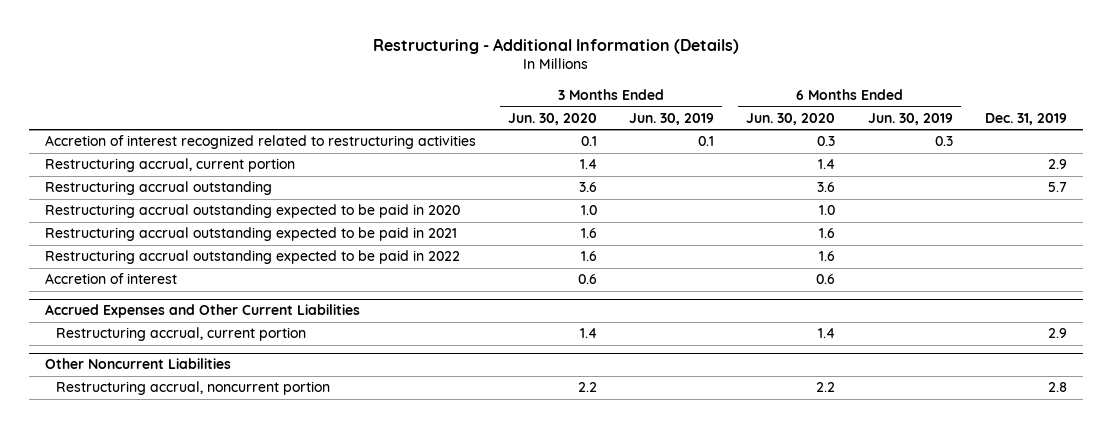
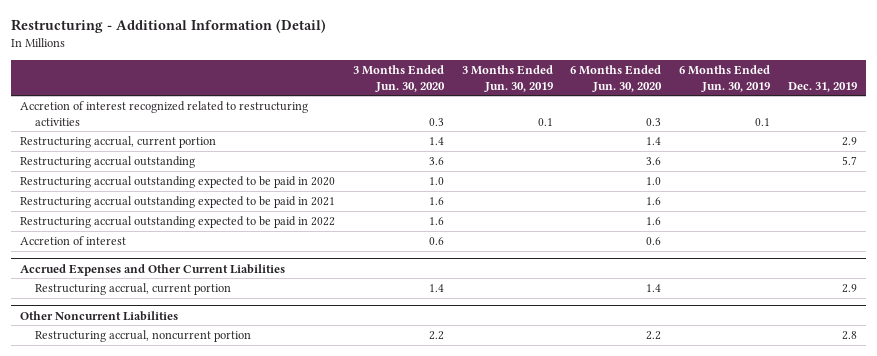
- Restructuring - Additional Information (Details)
+ Restructuring - Additional Information (Detail)
- Accretion of interest recognized related to restructuring activities | 0.1 | 0.1 | 0.3 | 0.3 |
+ Accretion of interest recognized related to restructuring activities | 0.3 | 0.1 | 0.3 | 0.1 |

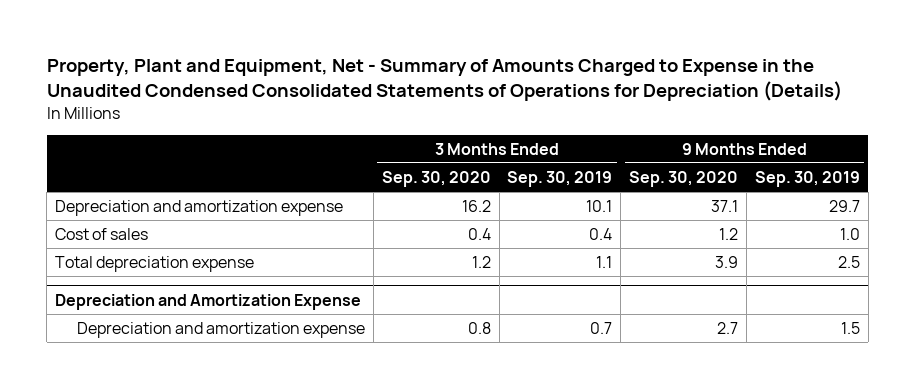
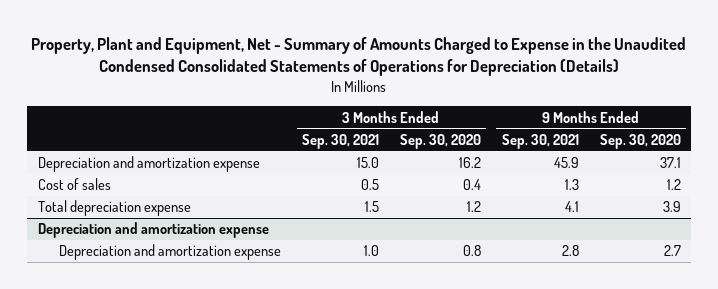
- | 3 Months Ended Sep. 30, 2020 | 3 Months Ended Sep. 30, 2019 | 9 Months Ended Sep. 30, 2020 | 9 Months Ended Sep. 30, 2019
+ | 3 Months Ended Sep. 30, 2021 | 3 Months Ended Sep. 30, 2020 | 9 Months Ended Sep. 30, 2021 | 9 Months Ended Sep. 30, 2020
- Depreciation and Amortization Expense
+ Depreciation and amortization expense

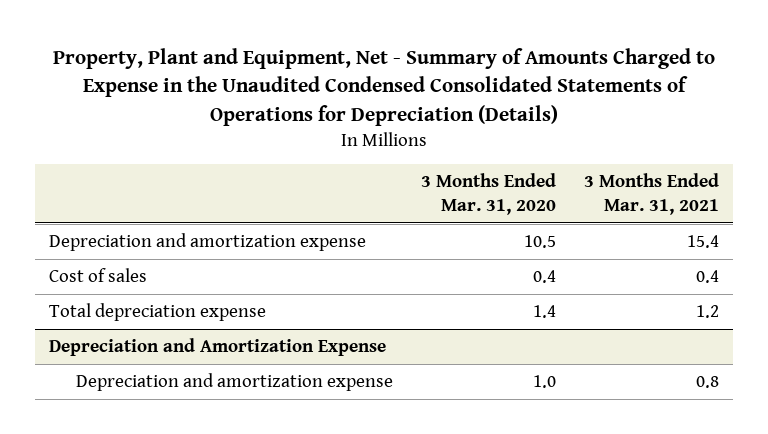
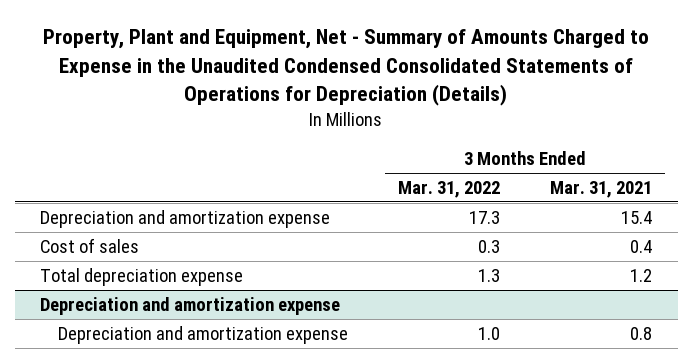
- | 3 Months Ended Mar. 31, 2020 | 3 Months Ended Mar. 31, 2021
+ | 3 Months Ended Mar. 31, 2022 | 3 Months Ended Mar. 31, 2021
- Depreciation and Amortization Expense
+ Depreciation and amortization expense

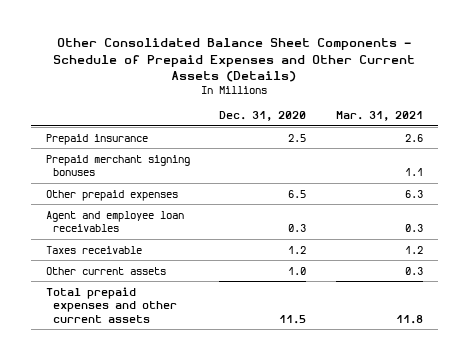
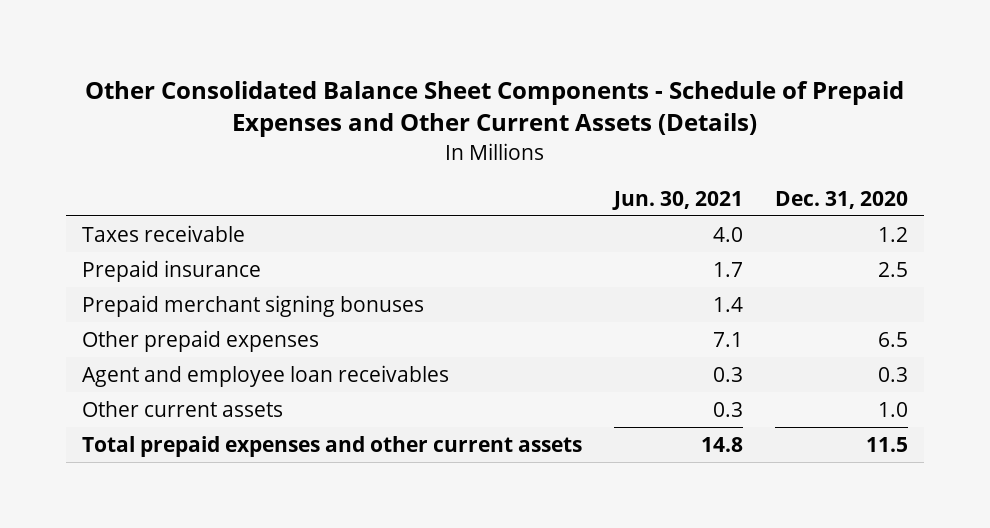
- | Dec. 31, 2020 | Mar. 31, 2021
+ | Jun. 30, 2021 | Dec. 31, 2020
moved up: Taxes receivable | 4.0 | 1.2

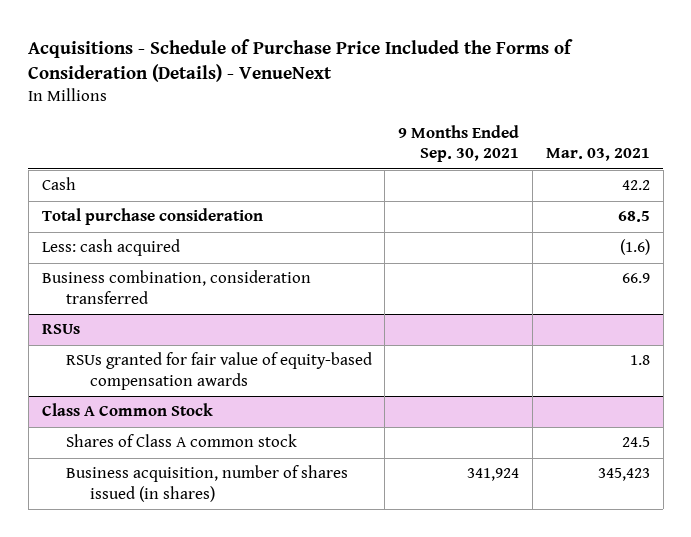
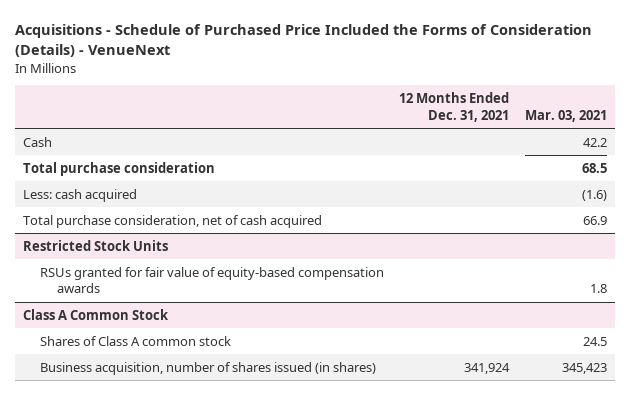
- Acquisitions - Schedule of Purchase Price Included the Forms of Consideration (Details) - VenueNext
+ Acquisitions - Schedule of Purchased Price Included the Forms of Consideration (Details) - VenueNext
- | 9 Months Ended Sep. 30, 2021 | Mar. 03, 2021
+ | 12 Months Ended Dec. 31, 2021 | Mar. 03, 2021
- Business combination, consideration transferred | | 66.9
- RSUs
+ Total purchase consideration, net of cash acquired | | 66.9
+ Restricted Stock Units

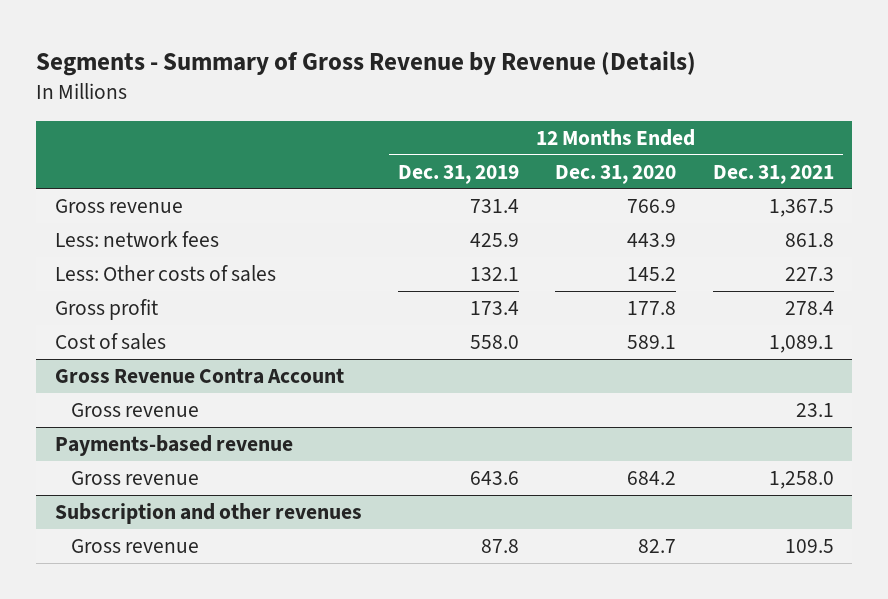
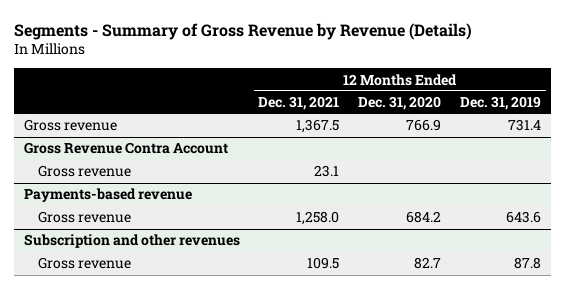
- | 12 Months Ended Dec. 31, 2019 | 12 Months Ended Dec. 31, 2020 | 12 Months Ended Dec. 31, 2021
+ | 12 Months Ended Dec. 31, 2021 | 12 Months Ended Dec. 31, 2020 | 12 Months Ended Dec. 31, 2019
- Less: network fees | 425.9 | 443.9 | 861.8
- Less: Other costs of sales | 132.1 | 145.2 | 227.3
- Gross profit | 173.4 | 177.8 | 278.4
- Cost of sales | 558.0 | 589.1 | 1,089.1

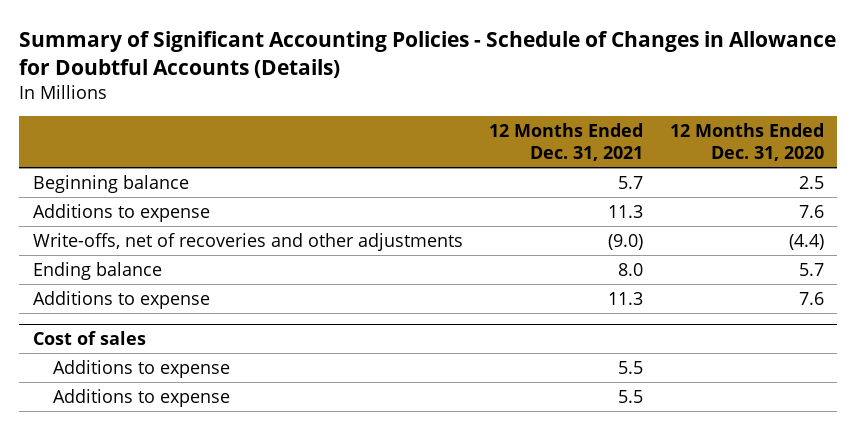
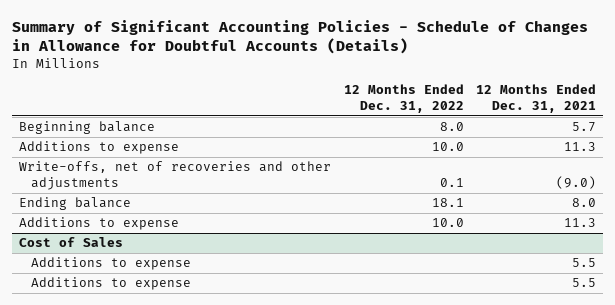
- | 12 Months Ended Dec. 31, 2021 | 12 Months Ended Dec. 31, 2020
+ | 12 Months Ended Dec. 31, 2022 | 12 Months Ended Dec. 31, 2021
- Cost of sales
+ Cost of Sales

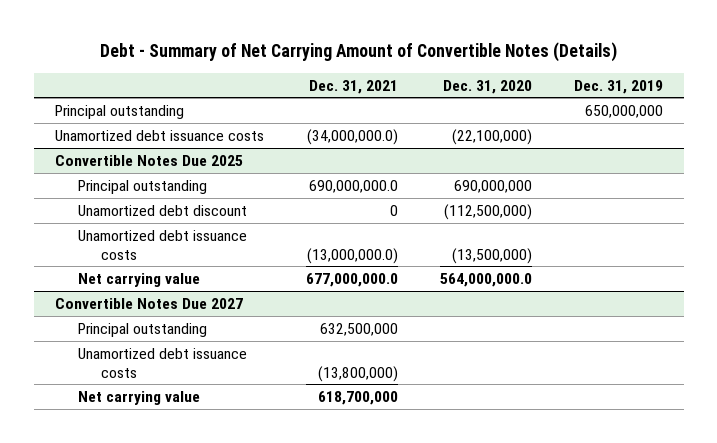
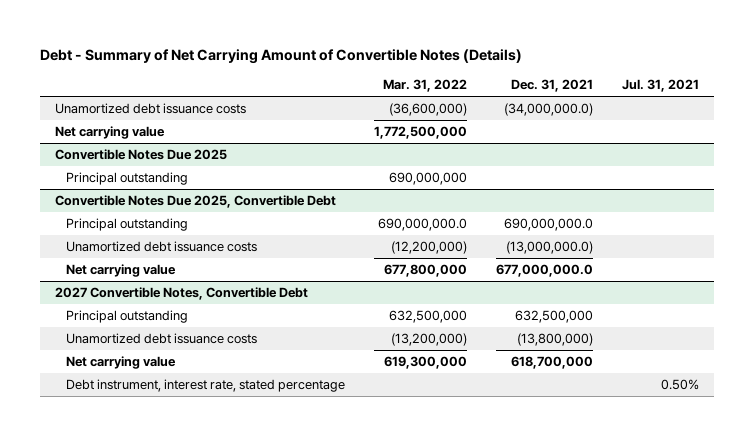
- | Dec. 31, 2021 | Dec. 31, 2020 | Dec. 31, 2019
+ | Mar. 31, 2022 | Dec. 31, 2021 | Jul. 31, 2021
- Principal outstanding | | | 650,000,000
+ Net carrying value | 1,772,500,000 | |
@ Convertible Notes Due 2025
+ Principal outstanding | 690,000,000 | |
+ Convertible Notes Due 2025, Convertible Debt
@ Convertible Notes Due 2025
- Unamortized debt discount | 0 | (112,500,000) |
- Convertible Notes Due 2027
+ 2027 Convertible Notes, Convertible Debt
+ Debt instrument, interest rate, stated percentage | | | 0.50%

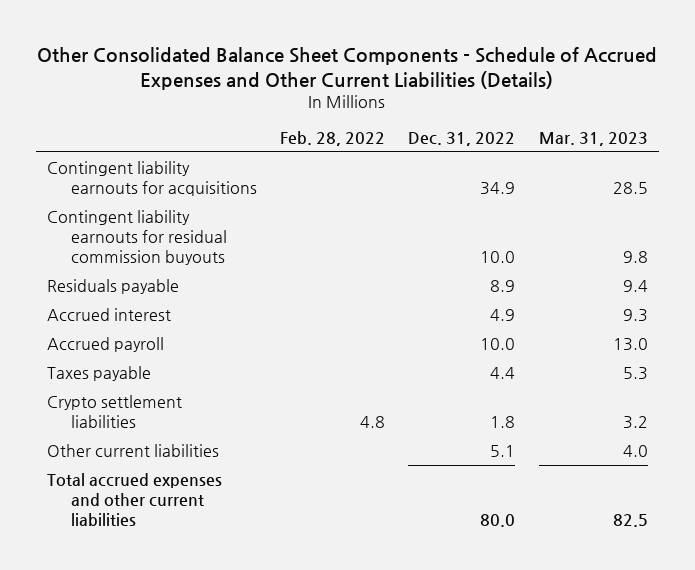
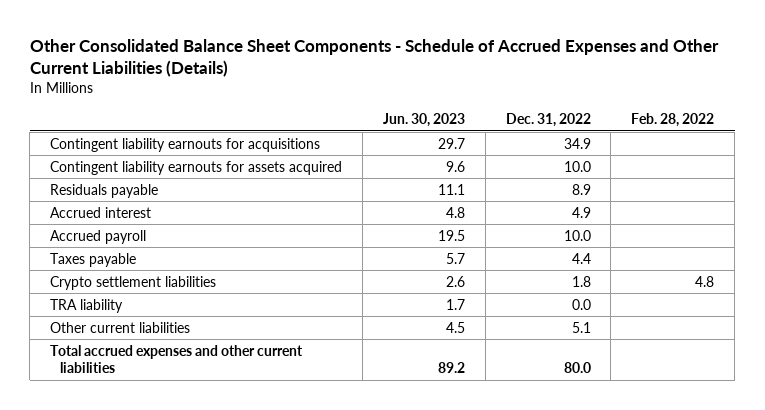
- | Feb. 28, 2022 | Dec. 31, 2022 | Mar. 31, 2023
+ | Jun. 30, 2023 | Dec. 31, 2022 | Feb. 28, 2022
- Contingent liability earnouts for residual commission buyouts | | 10.0 | 9.8
+ Contingent liability earnouts for assets acquired | 9.6 | 10.0 |
+ TRA liability | 1.7 | 0.0 |

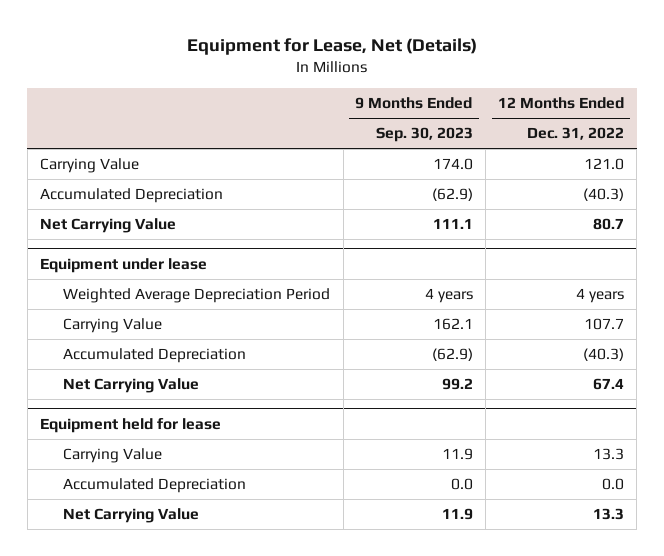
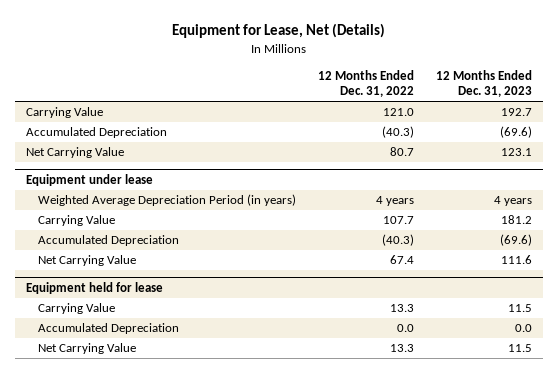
- | 9 Months Ended Sep. 30, 2023 | 12 Months Ended Dec. 31, 2022
+ | 12 Months Ended Dec. 31, 2022 | 12 Months Ended Dec. 31, 2023
@ Equipment under lease
- Weighted Average Depreciation Period | 4 years | 4 years
+ Weighted Average Depreciation Period (in years) | 4 years | 4 years

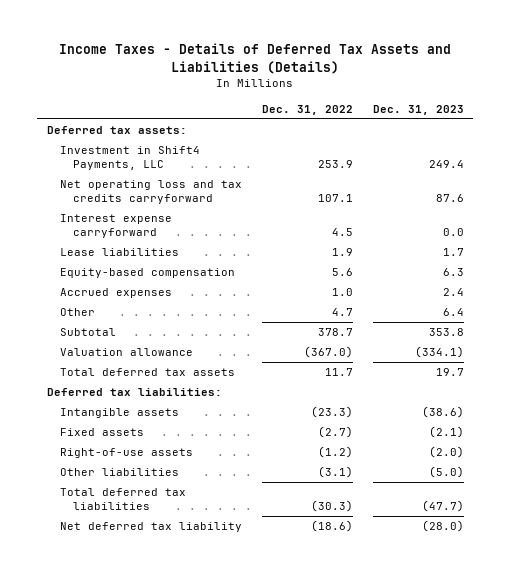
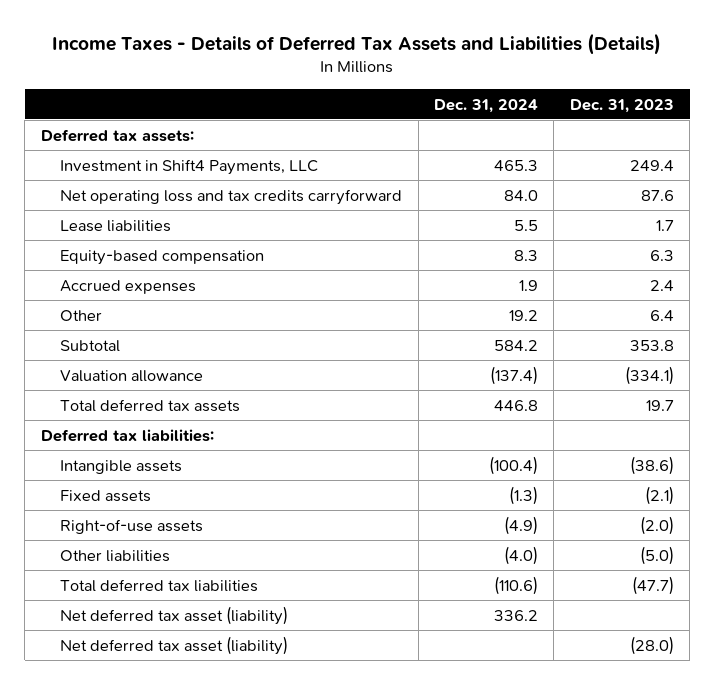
- | Dec. 31, 2022 | Dec. 31, 2023
+ | Dec. 31, 2024 | Dec. 31, 2023
- Interest expense carryforward | 4.5 | 0.0
- Net deferred tax liability | (18.6) | (28.0)
+ Net deferred tax asset (liability) | 336.2 |
+ Net deferred tax asset (liability) | | (28.0)

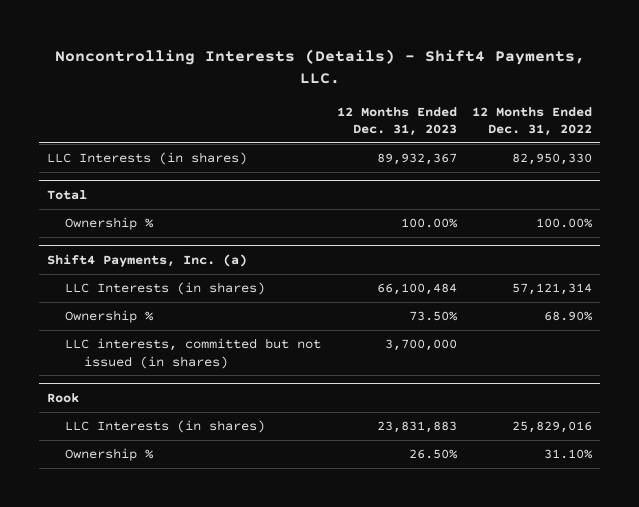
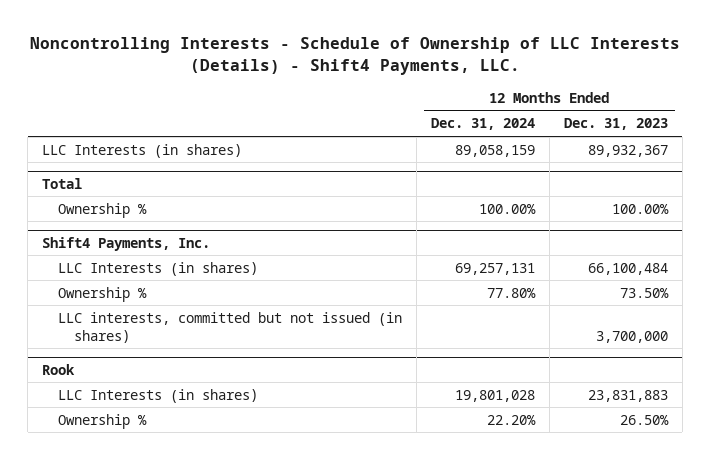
- Noncontrolling Interests (Details) - Shift4 Payments, LLC.
+ Noncontrolling Interests - Schedule of Ownership of LLC Interests (Details) - Shift4 Payments, LLC.
- | 12 Months Ended Dec. 31, 2023 | 12 Months Ended Dec. 31, 2022
+ | 12 Months Ended Dec. 31, 2024 | 12 Months Ended Dec. 31, 2023
- Shift4 Payments, Inc. (a)
+ Shift4 Payments, Inc.

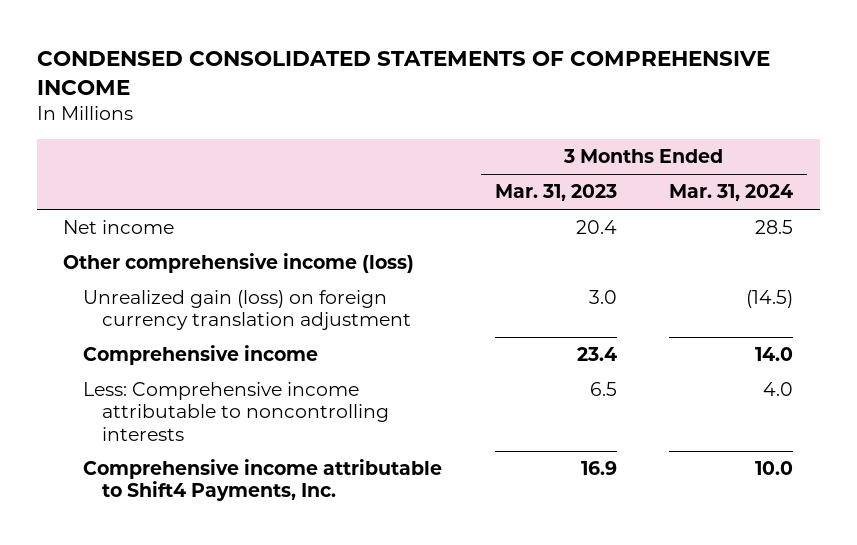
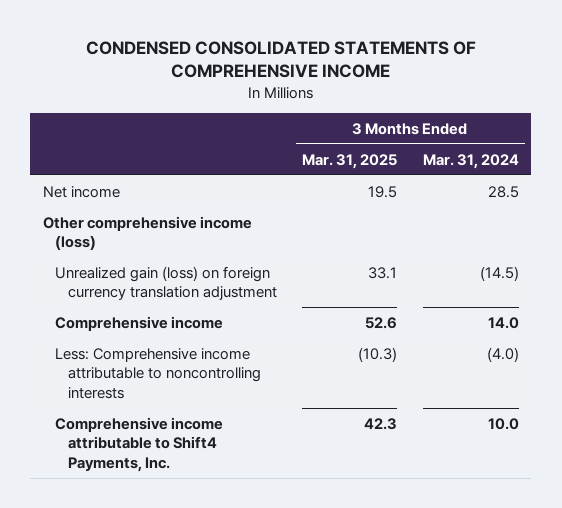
- | 3 Months Ended Mar. 31, 2023 | 3 Months Ended Mar. 31, 2024
+ | 3 Months Ended Mar. 31, 2025 | 3 Months Ended Mar. 31, 2024
- Less: Comprehensive income attributable to noncontrolling interests | 6.5 | 4.0
+ Less: Comprehensive income attributable to noncontrolling interests | (10.3) | (4.0)

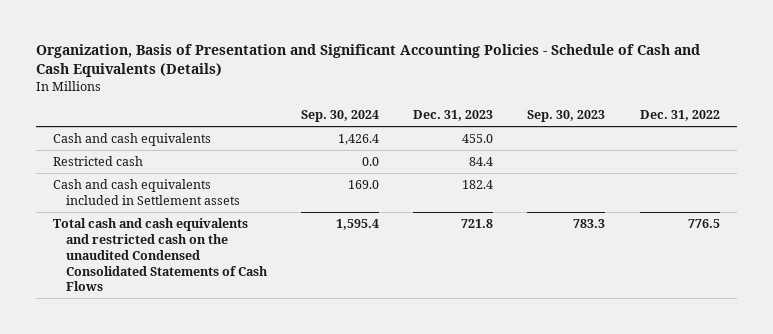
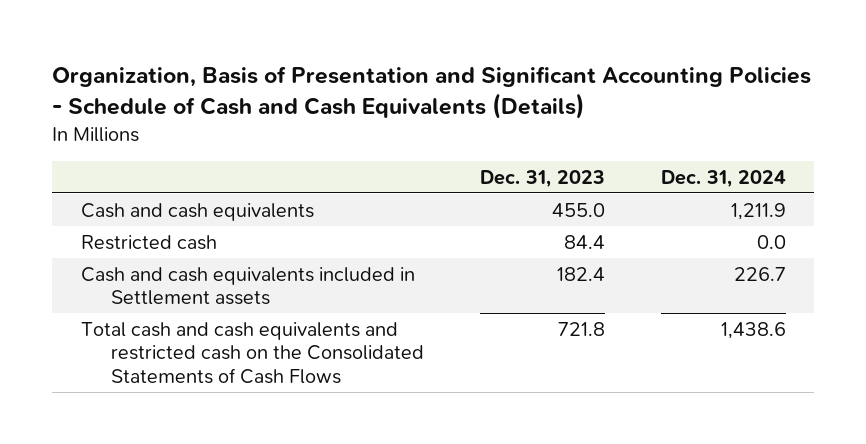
- | Sep. 30, 2024 | Dec. 31, 2023 | Sep. 30, 2023 | Dec. 31, 2022
+ | Dec. 31, 2023 | Dec. 31, 2024
- Total cash and cash equivalents and restricted cash on the unaudited Condensed Consolidated Statements of Cash Flows | 1,595.4 | 721.8 | 783.3 | 776.5
+ Total cash and cash equivalents and restricted cash on the Consolidated Statements of Cash Flows | 721.8 | 1,438.6

